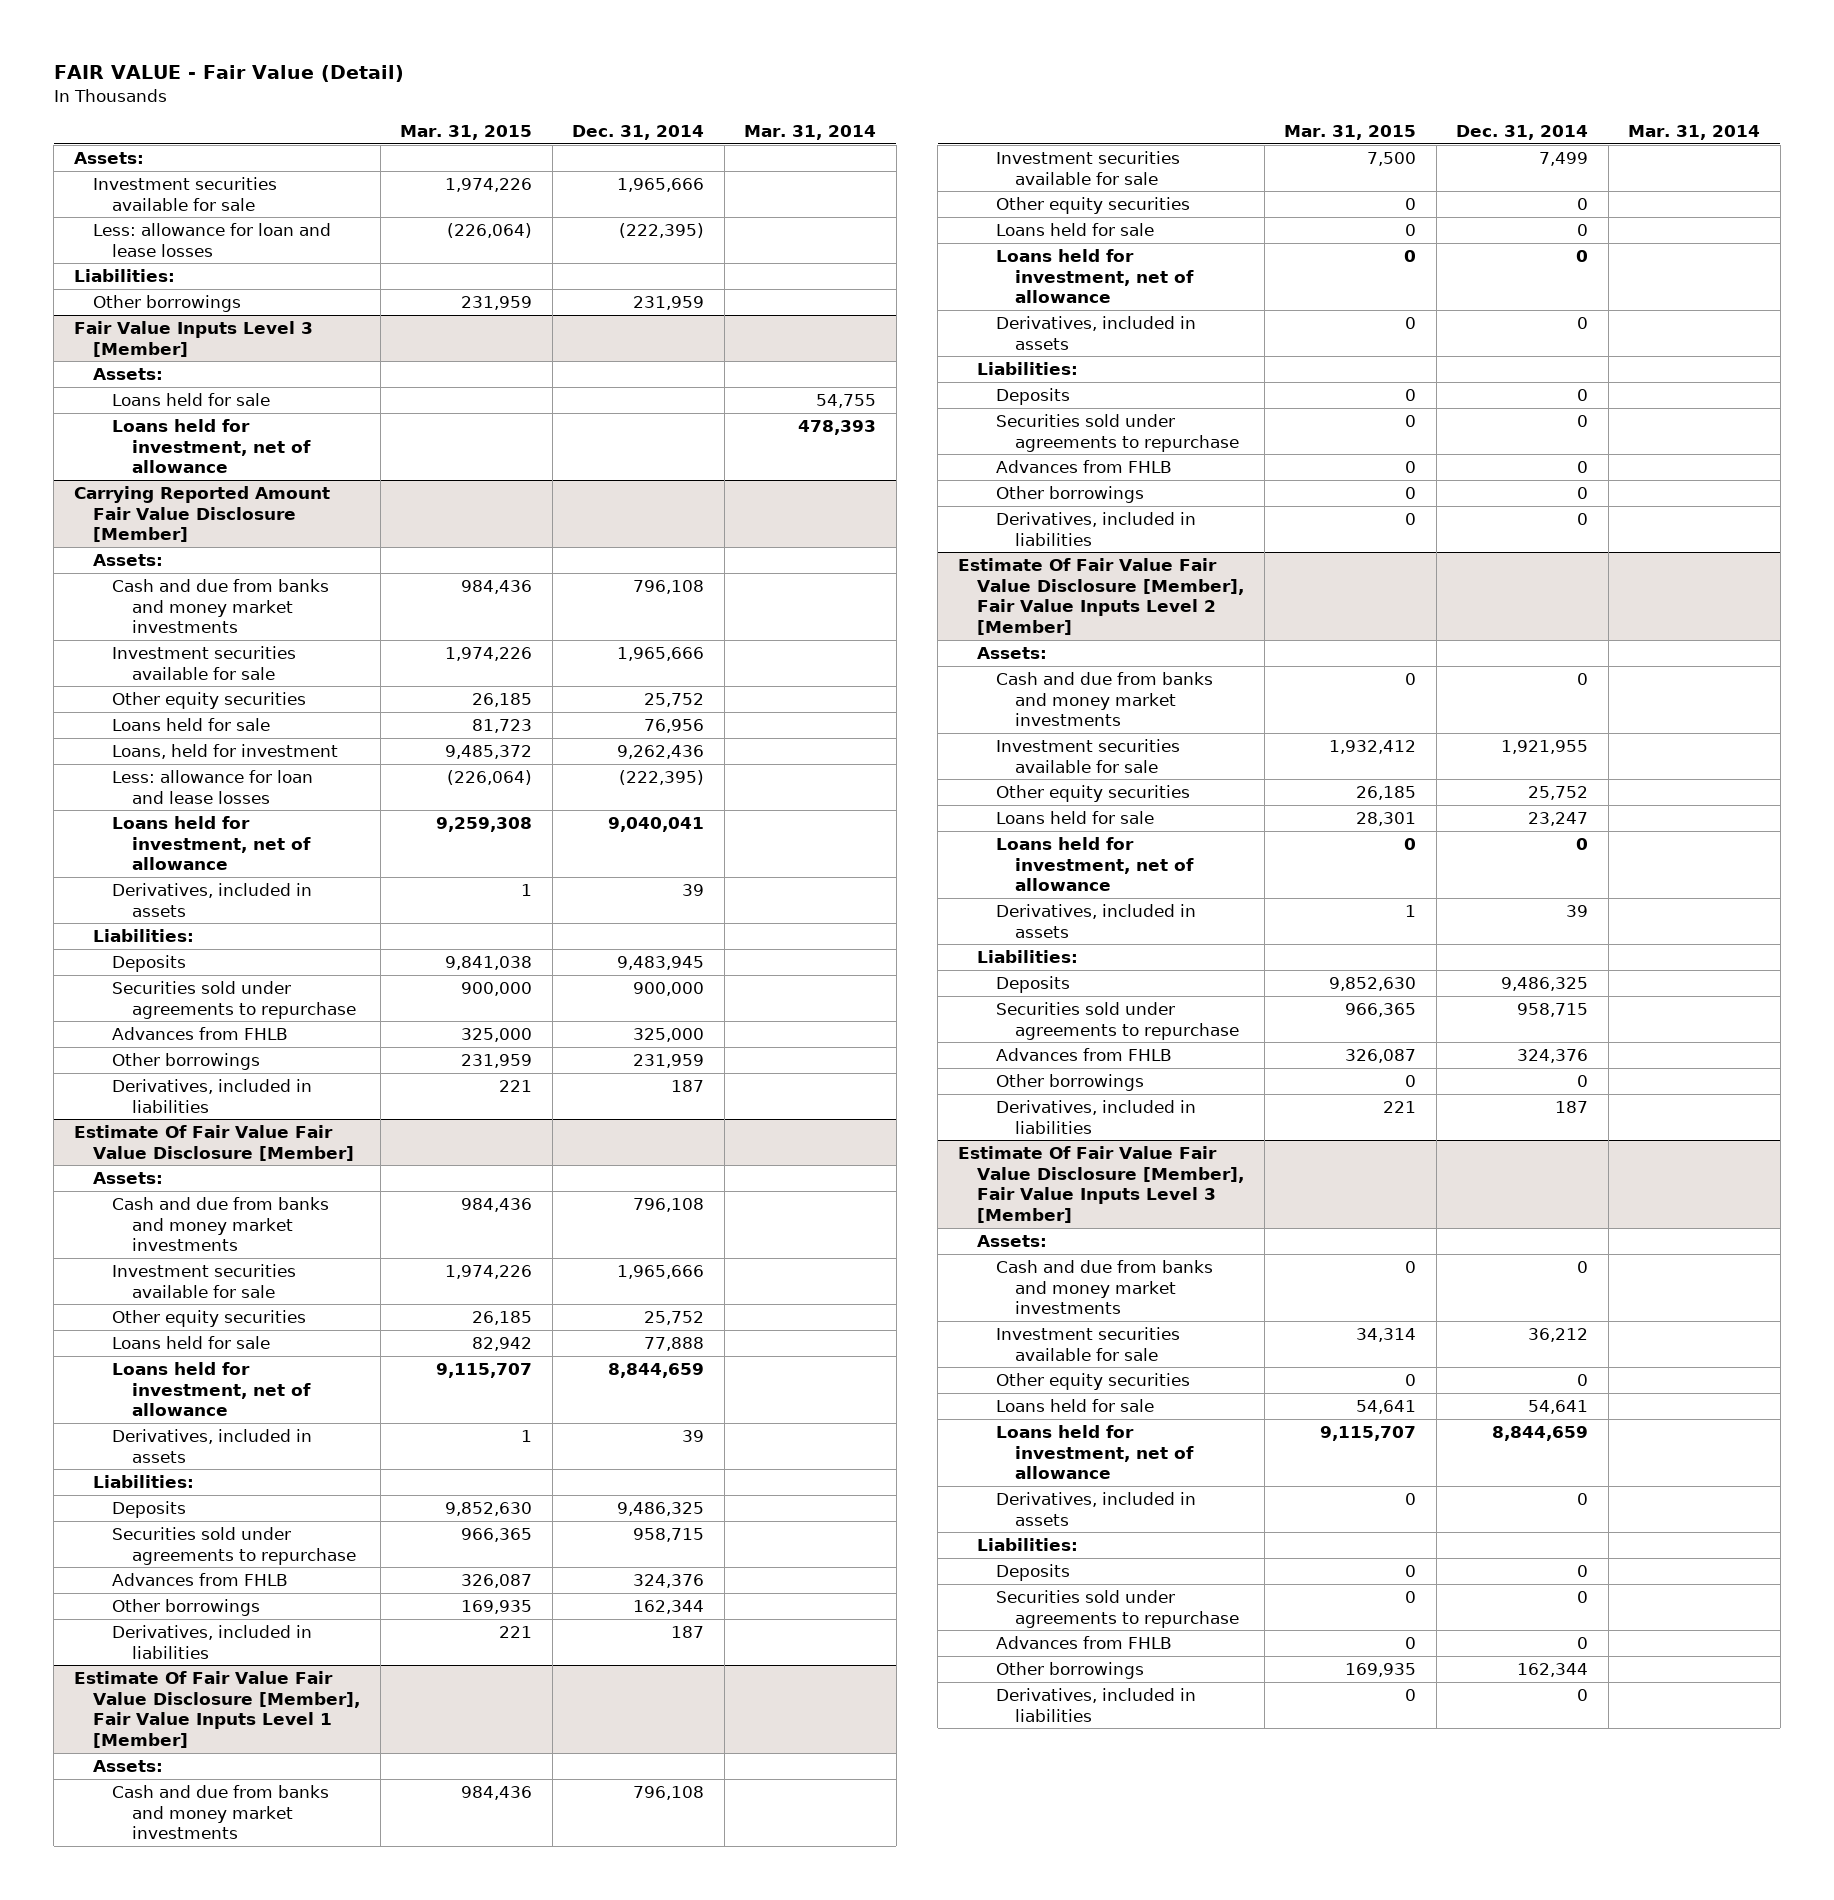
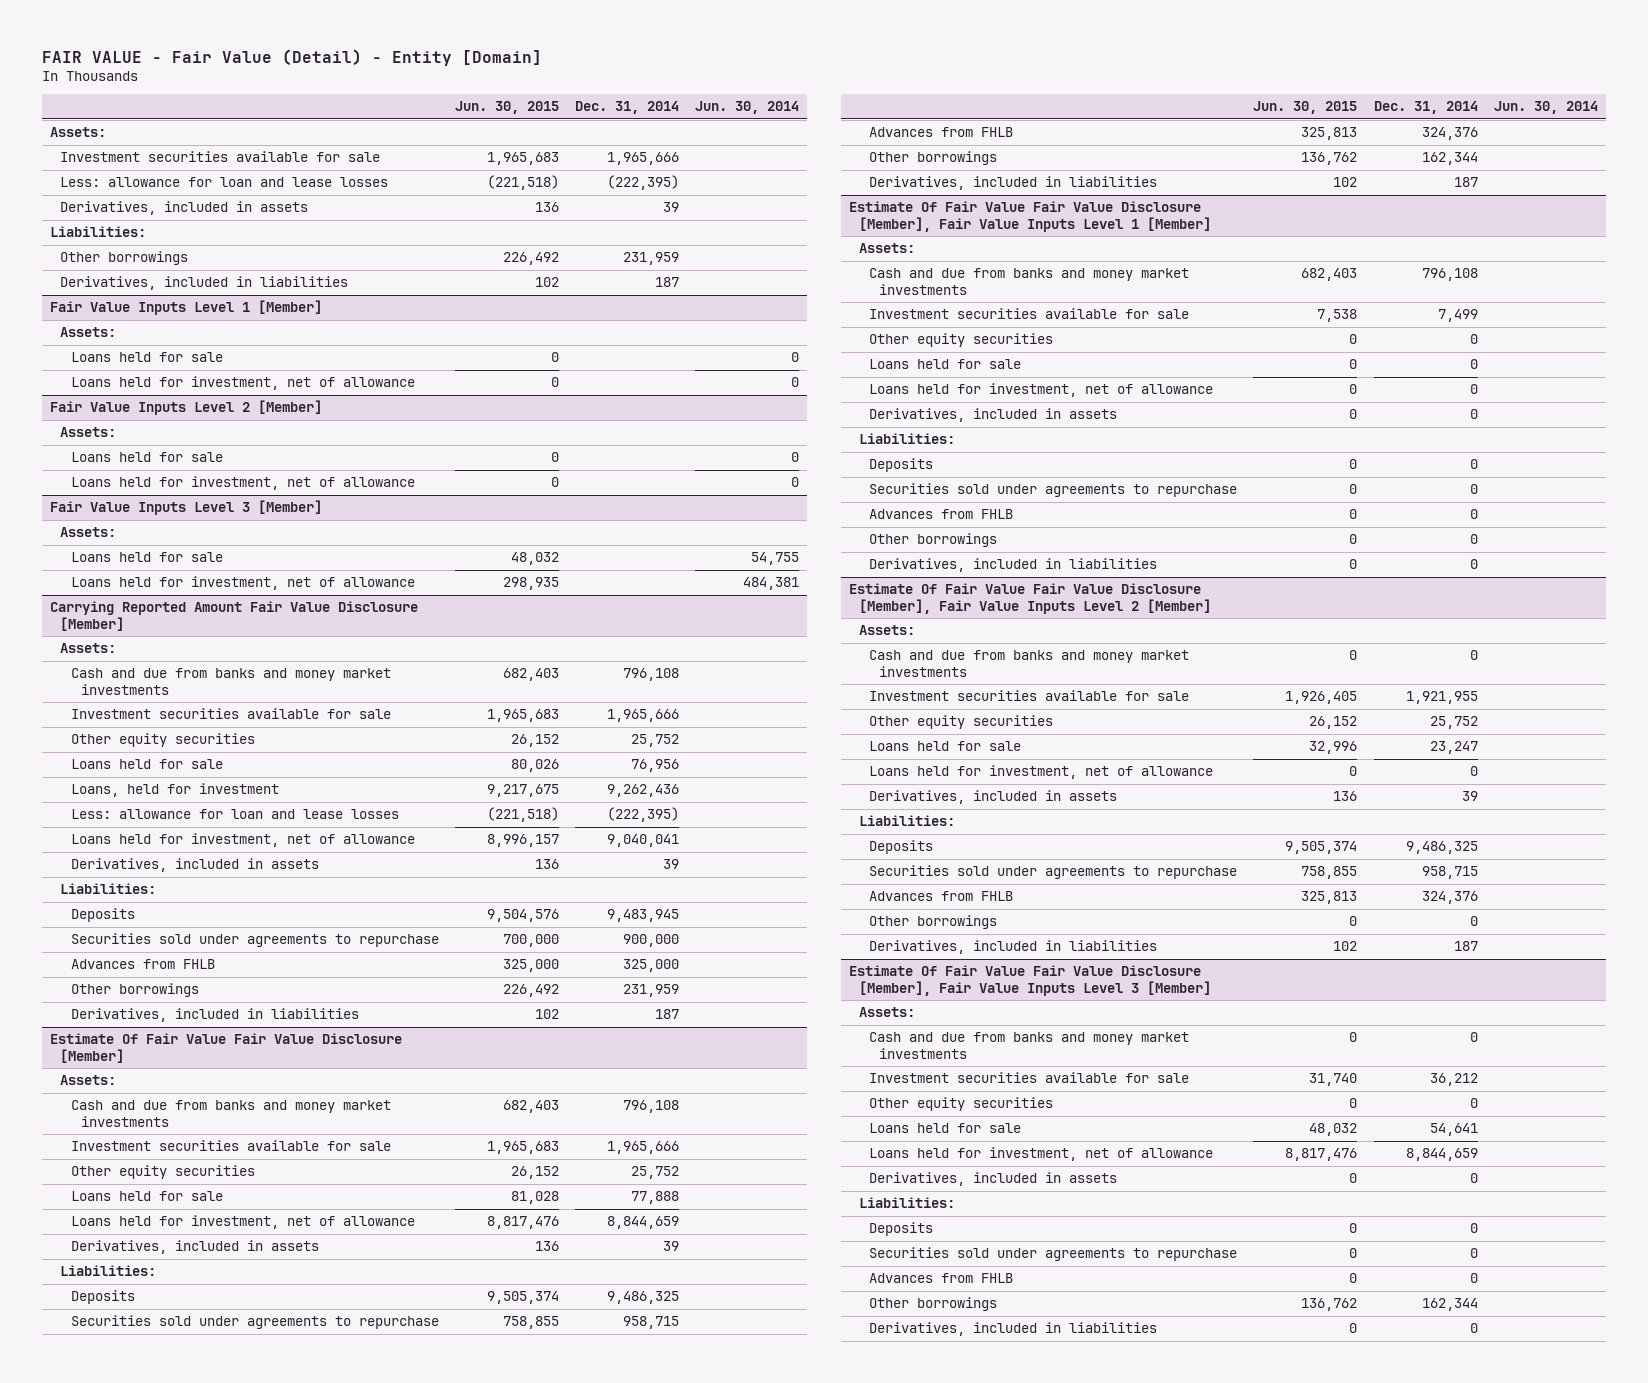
- FAIR VALUE - Fair Value (Detail)
+ FAIR VALUE - Fair Value (Detail) - Entity [Domain]
- | Mar. 31, 2015 | Dec. 31, 2014 | Mar. 31, 2014
+ | Jun. 30, 2015 | Dec. 31, 2014 | Jun. 30, 2014
+ Derivatives, included in assets | 136 | 39 |
+ Derivatives, included in liabilities | 102 | 187 |
+ Fair Value Inputs Level 1 [Member]
+ Assets:
+ Loans held for sale | 0 | | 0
+ Loans held for investment, net of allowance | 0 | | 0
+ Fair Value Inputs Level 2 [Member]
+ Assets:
+ Loans held for sale | 0 | | 0
+ Loans held for investment, net of allowance | 0 | | 0

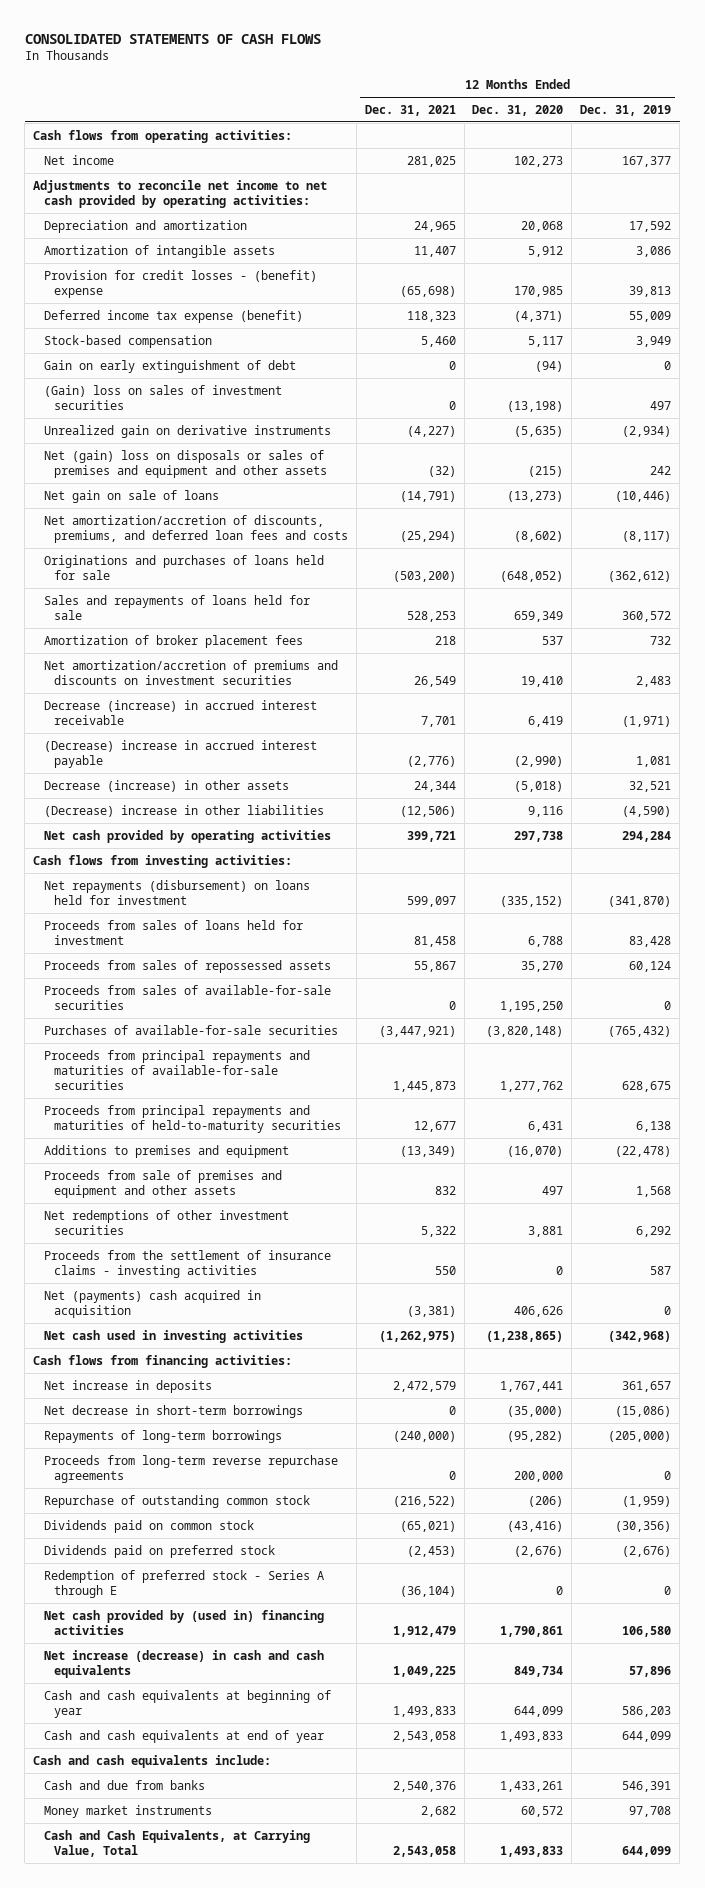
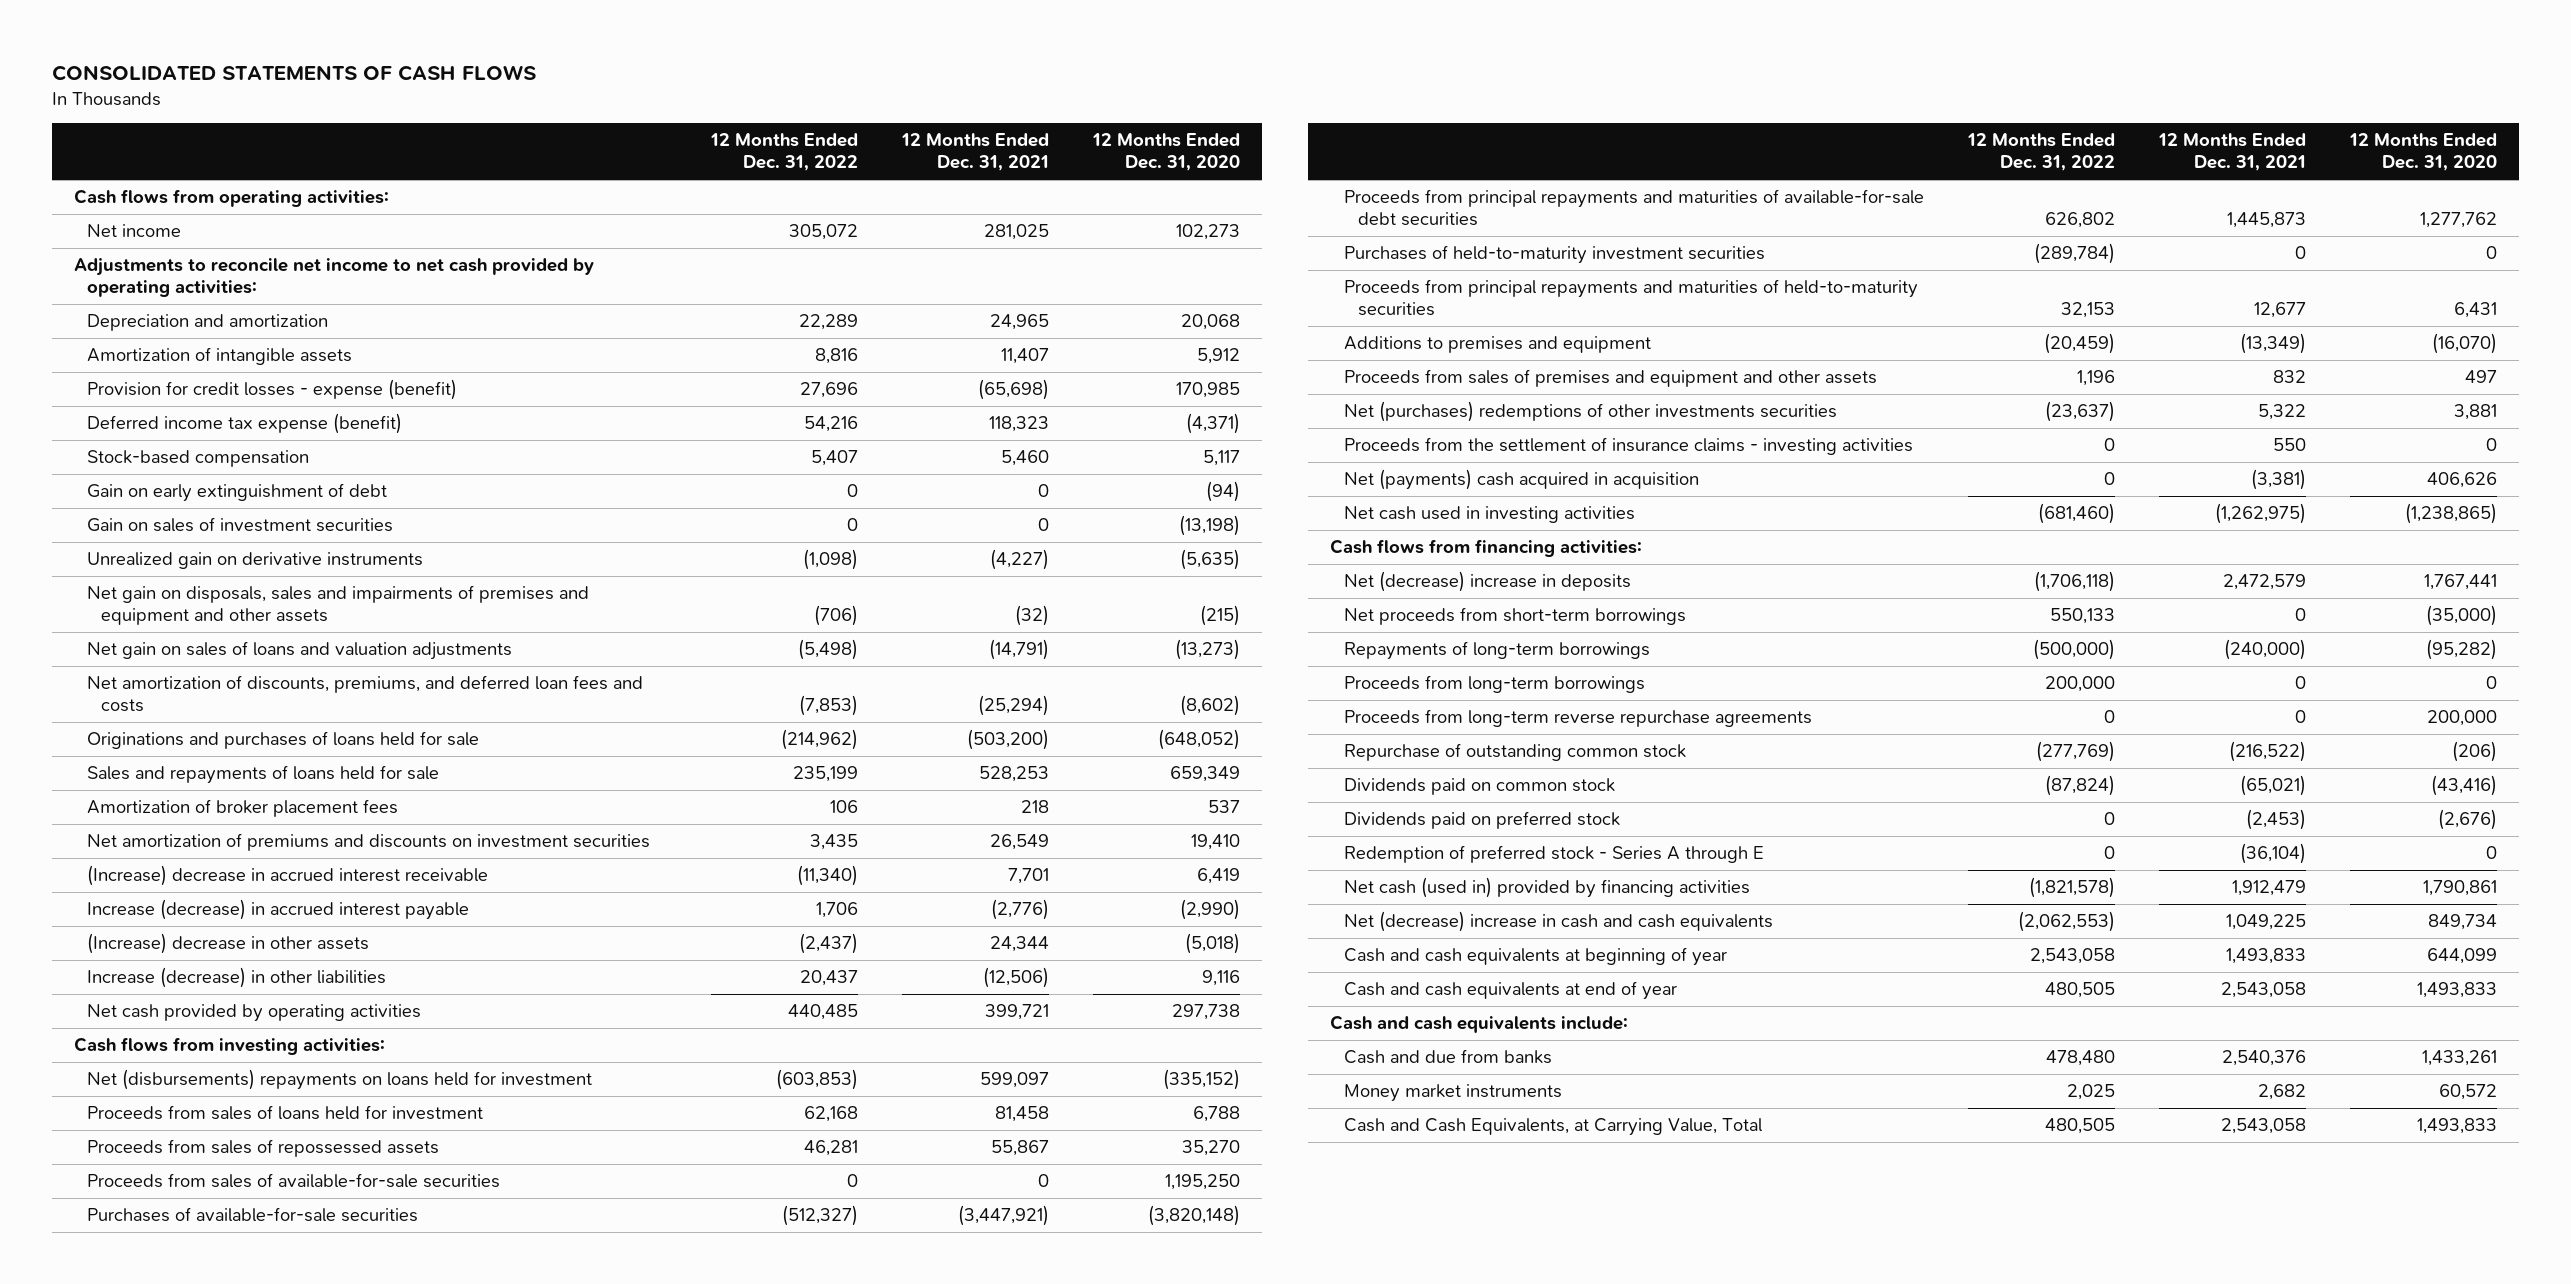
- | 12 Months Ended Dec. 31, 2021 | 12 Months Ended Dec. 31, 2020 | 12 Months Ended Dec. 31, 2019
+ | 12 Months Ended Dec. 31, 2022 | 12 Months Ended Dec. 31, 2021 | 12 Months Ended Dec. 31, 2020
- Provision for credit losses - (benefit) expense | (65,698) | 170,985 | 39,813
+ Provision for credit losses - expense (benefit) | 27,696 | (65,698) | 170,985
- (Gain) loss on sales of investment securities | 0 | (13,198) | 497
+ Gain on sales of investment securities | 0 | 0 | (13,198)
- Net (gain) loss on disposals or sales of premises and equipment and other assets | (32) | (215) | 242
- Net gain on sale of loans | (14,791) | (13,273) | (10,446)
- Net amortization/accretion of discounts, premiums, and deferred loan fees and costs | (25,294) | (8,602) | (8,117)
+ Net gain on disposals, sales and impairments of premises and equipment and other assets | (706) | (32) | (215)
+ Net gain on sales of loans and valuation adjustments | (5,498) | (14,791) | (13,273)
+ Net amortization of discounts, premiums, and deferred loan fees and costs | (7,853) | (25,294) | (8,602)
- Net amortization/accretion of premiums and discounts on investment securities | 26,549 | 19,410 | 2,483
- Decrease (increase) in accrued interest receivable | 7,701 | 6,419 | (1,971)
- (Decrease) increase in accrued interest payable | (2,776) | (2,990) | 1,081
- Decrease (increase) in other assets | 24,344 | (5,018) | 32,521
- (Decrease) increase in other liabilities | (12,506) | 9,116 | (4,590)
+ Net amortization of premiums and discounts on investment securities | 3,435 | 26,549 | 19,410
+ (Increase) decrease in accrued interest receivable | (11,340) | 7,701 | 6,419
+ Increase (decrease) in accrued interest payable | 1,706 | (2,776) | (2,990)
+ (Increase) decrease in other assets | (2,437) | 24,344 | (5,018)
+ Increase (decrease) in other liabilities | 20,437 | (12,506) | 9,116
- Net repayments (disbursement) on loans held for investment | 599,097 | (335,152) | (341,870)
+ Net (disbursements) repayments on loans held for investment | (603,853) | 599,097 | (335,152)
- Proceeds from principal repayments and maturities of available-for-sale securities | 1,445,873 | 1,277,762 | 628,675
+ Proceeds from principal repayments and maturities of available-for-sale debt securities | 626,802 | 1,445,873 | 1,277,762
+ Purchases of held-to-maturity investment securities | (289,784) | 0 | 0
- Proceeds from sale of premises and equipment and other assets | 832 | 497 | 1,568
- Net redemptions of other investment securities | 5,322 | 3,881 | 6,292
+ Proceeds from sales of premises and equipment and other assets | 1,196 | 832 | 497
+ Net (purchases) redemptions of other investments securities | (23,637) | 5,322 | 3,881
- Net increase in deposits | 2,472,579 | 1,767,441 | 361,657
- Net decrease in short-term borrowings | 0 | (35,000) | (15,086)
+ Net (decrease) increase in deposits | (1,706,118) | 2,472,579 | 1,767,441
+ Net proceeds from short-term borrowings | 550,133 | 0 | (35,000)
+ Proceeds from long-term borrowings | 200,000 | 0 | 0
- Net cash provided by (used in) financing activities | 1,912,479 | 1,790,861 | 106,580
- Net increase (decrease) in cash and cash equivalents | 1,049,225 | 849,734 | 57,896
+ Net cash (used in) provided by financing activities | (1,821,578) | 1,912,479 | 1,790,861
+ Net (decrease) increase in cash and cash equivalents | (2,062,553) | 1,049,225 | 849,734

